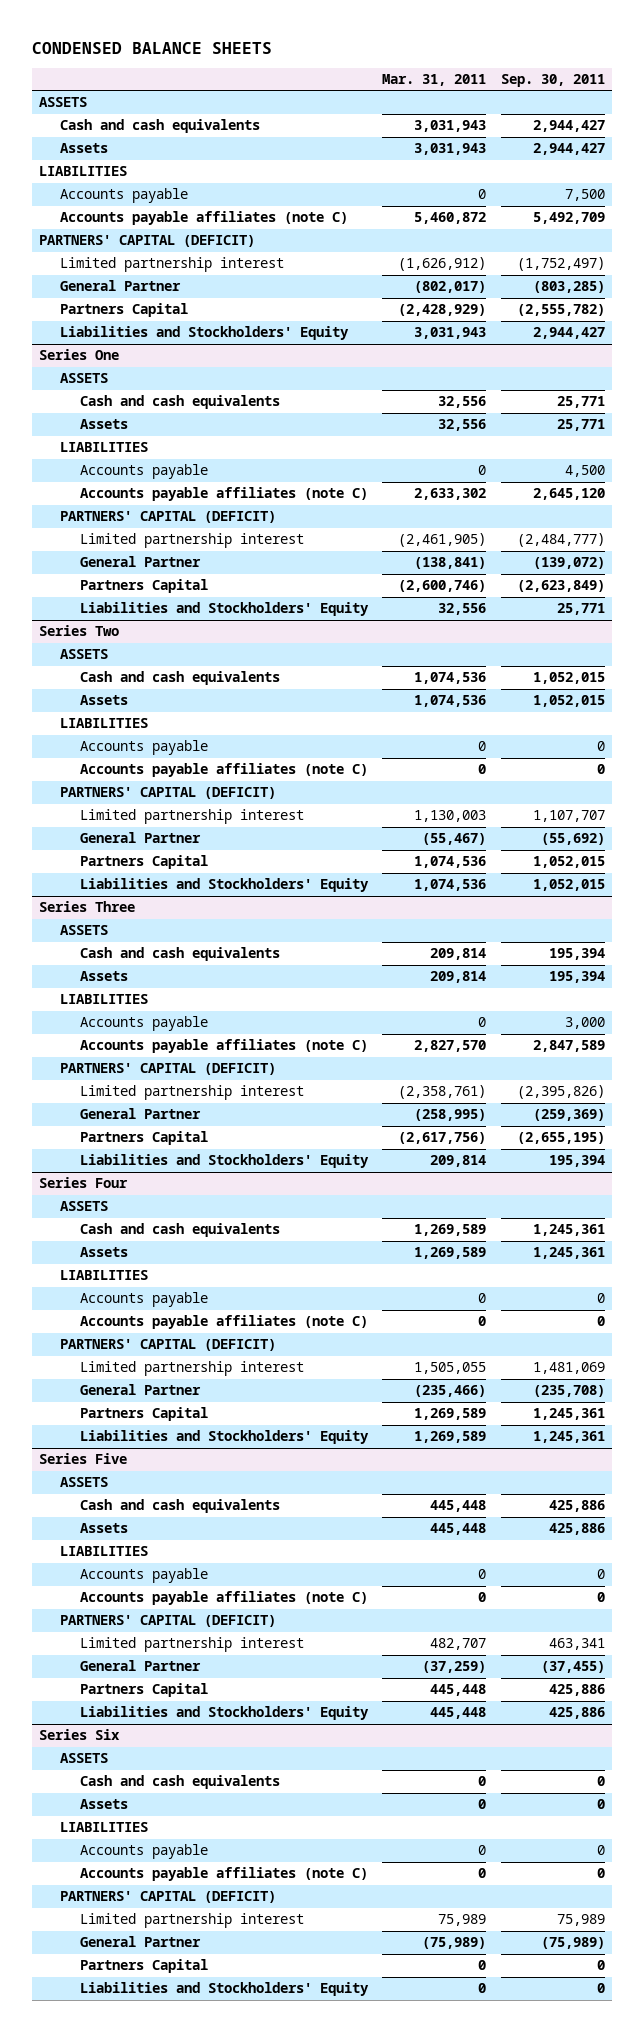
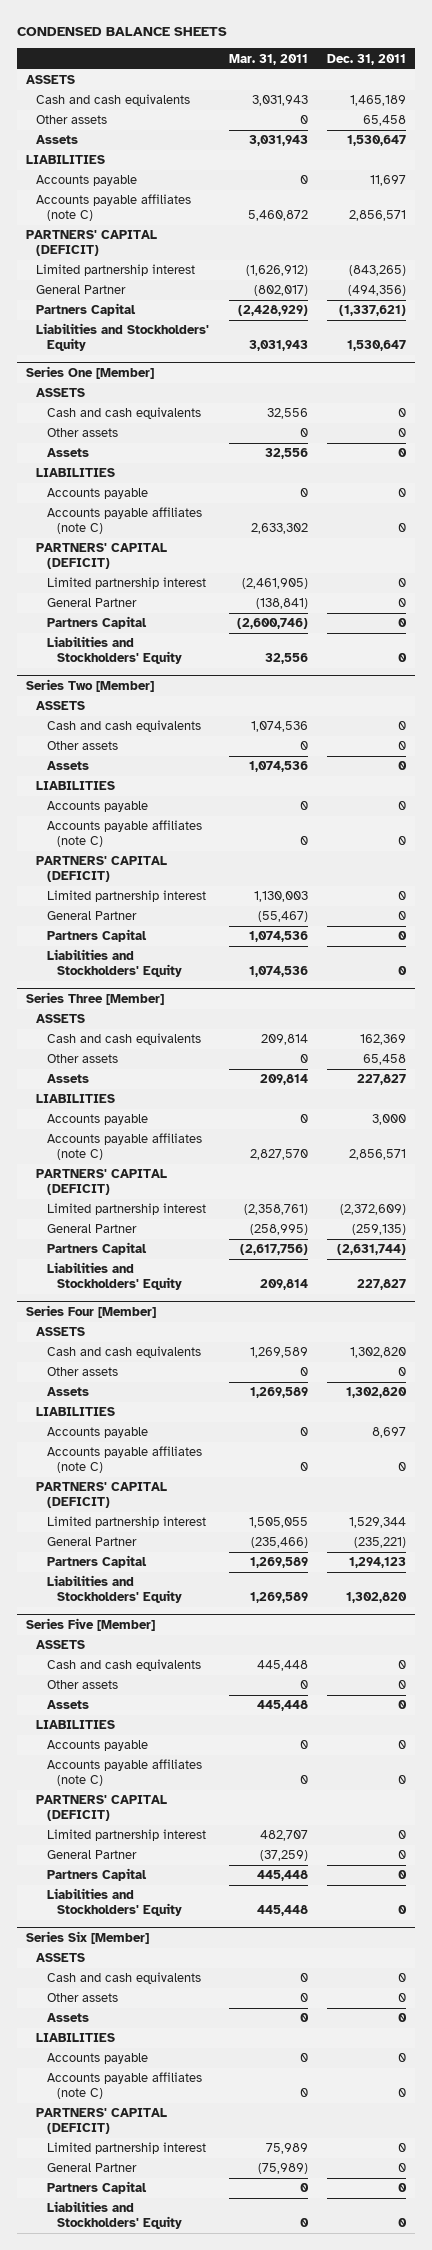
- | Mar. 31, 2011 | Sep. 30, 2011
+ | Mar. 31, 2011 | Dec. 31, 2011
+ Other assets | 0 | 65,458
- Series One
+ Series One [Member]
+ Other assets | 0 | 0
- Series Two
+ Series Two [Member]
+ Other assets | 0 | 0
- Series Three
+ Series Three [Member]
+ Other assets | 0 | 65,458
- Series Four
+ Series Four [Member]
+ Other assets | 0 | 0
- Series Five
+ Series Five [Member]
+ Other assets | 0 | 0
- Series Six
+ Series Six [Member]
+ Other assets | 0 | 0

